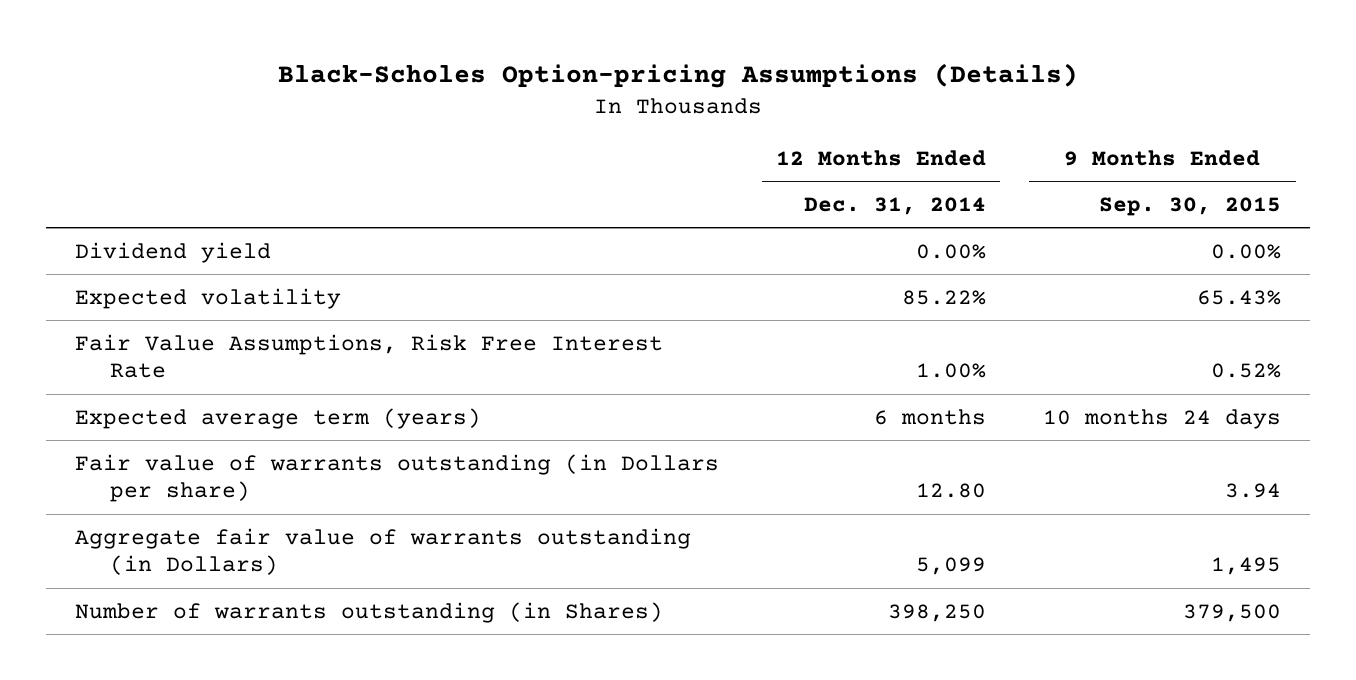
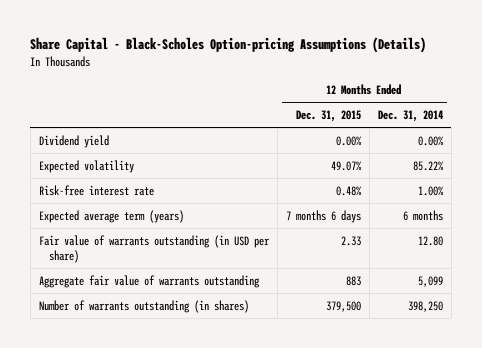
- Black-Scholes Option-pricing Assumptions (Details)
+ Share Capital - Black-Scholes Option-pricing Assumptions (Details)
- | 12 Months Ended Dec. 31, 2014 | 9 Months Ended Sep. 30, 2015
+ | 12 Months Ended Dec. 31, 2015 | 12 Months Ended Dec. 31, 2014
- Fair Value Assumptions, Risk Free Interest Rate | 1.00% | 0.52%
+ Risk-free interest rate | 0.48% | 1.00%
- Fair value of warrants outstanding (in Dollars per share) | 12.80 | 3.94
- Aggregate fair value of warrants outstanding (in Dollars) | 5,099 | 1,495
- Number of warrants outstanding (in Shares) | 398,250 | 379,500
+ Fair value of warrants outstanding (in USD per share) | 2.33 | 12.80
+ Aggregate fair value of warrants outstanding | 883 | 5,099
+ Number of warrants outstanding (in shares) | 379,500 | 398,250

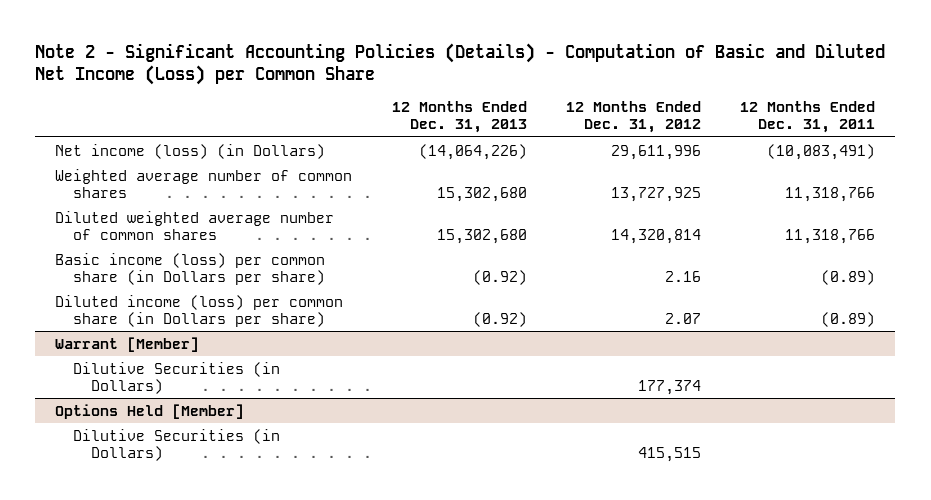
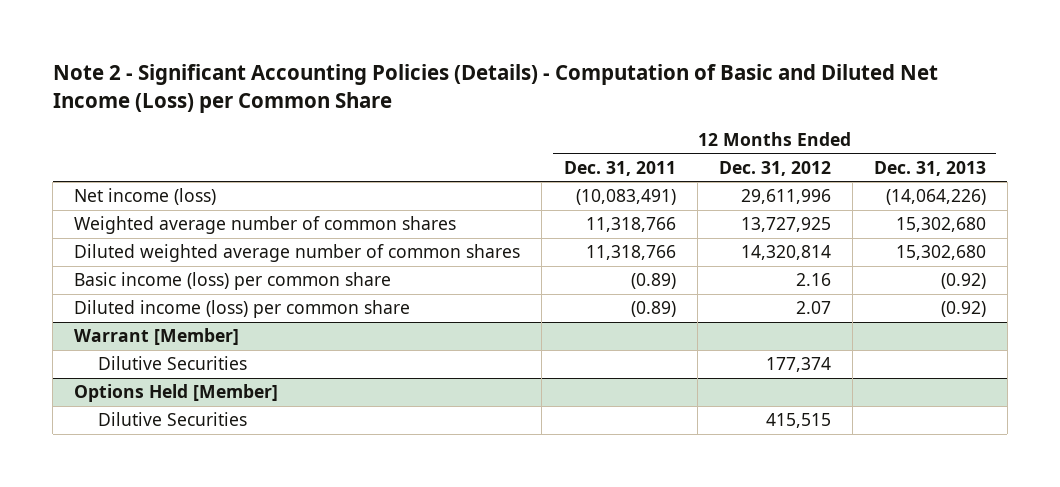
- | 12 Months Ended Dec. 31, 2013 | 12 Months Ended Dec. 31, 2012 | 12 Months Ended Dec. 31, 2011
+ | 12 Months Ended Dec. 31, 2011 | 12 Months Ended Dec. 31, 2012 | 12 Months Ended Dec. 31, 2013
- Net income (loss) (in Dollars) | (14,064,226) | 29,611,996 | (10,083,491)
+ Net income (loss) | (10,083,491) | 29,611,996 | (14,064,226)
- Basic income (loss) per common share (in Dollars per share) | (0.92) | 2.16 | (0.89)
- Diluted income (loss) per common share (in Dollars per share) | (0.92) | 2.07 | (0.89)
+ Basic income (loss) per common share | (0.89) | 2.16 | (0.92)
+ Diluted income (loss) per common share | (0.89) | 2.07 | (0.92)
@ Warrant [Member]
- Dilutive Securities (in Dollars) | | 177,374 |
+ Dilutive Securities | | 177,374 |
@ Options Held [Member]
- Dilutive Securities (in Dollars) | | 415,515 |
+ Dilutive Securities | | 415,515 |

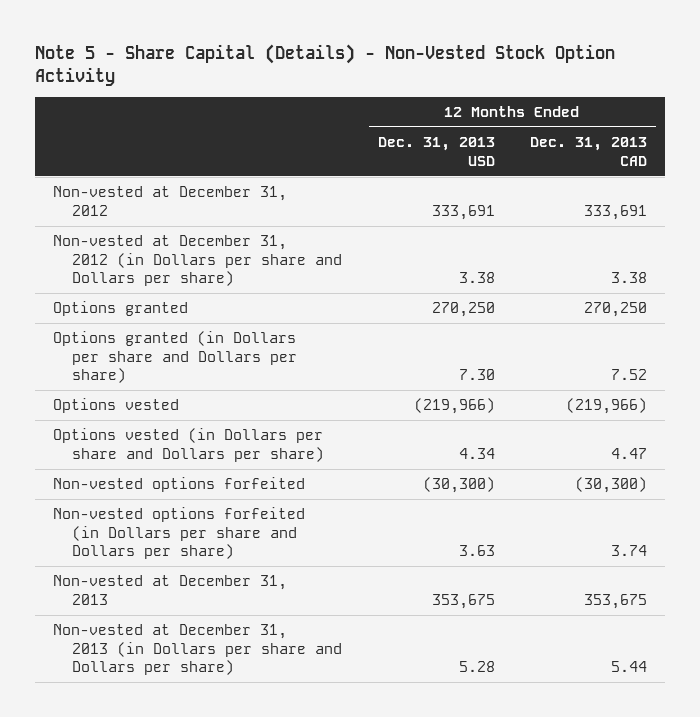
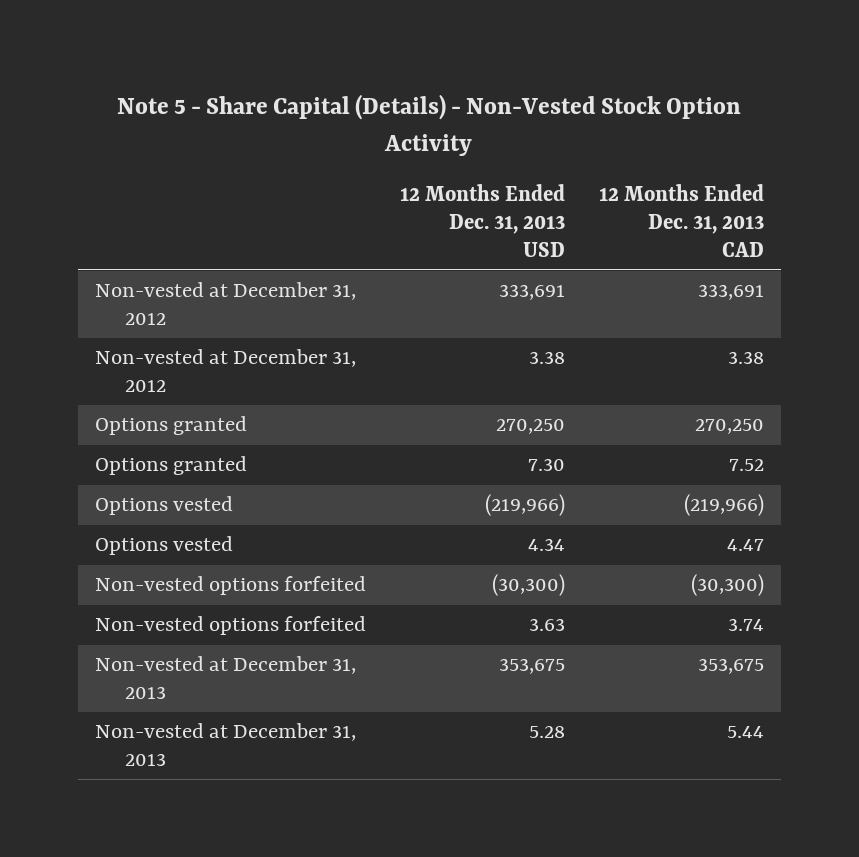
- Non-vested at December 31, 2012 (in Dollars per share and Dollars per share) | 3.38 | 3.38
+ Non-vested at December 31, 2012 | 3.38 | 3.38
- Options granted (in Dollars per share and Dollars per share) | 7.30 | 7.52
+ Options granted | 7.30 | 7.52
- Options vested (in Dollars per share and Dollars per share) | 4.34 | 4.47
+ Options vested | 4.34 | 4.47
- Non-vested options forfeited (in Dollars per share and Dollars per share) | 3.63 | 3.74
+ Non-vested options forfeited | 3.63 | 3.74
- Non-vested at December 31, 2013 (in Dollars per share and Dollars per share) | 5.28 | 5.44
+ Non-vested at December 31, 2013 | 5.28 | 5.44

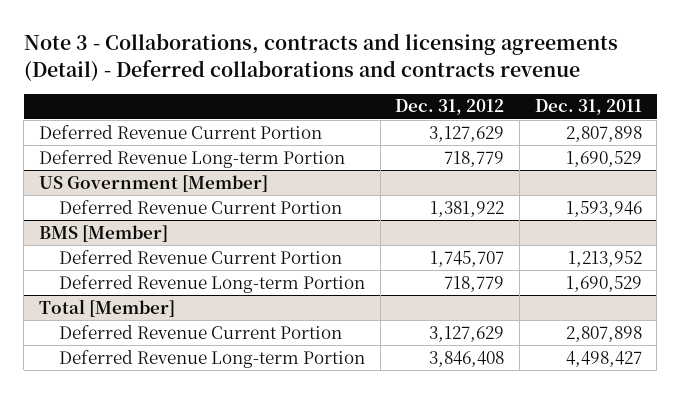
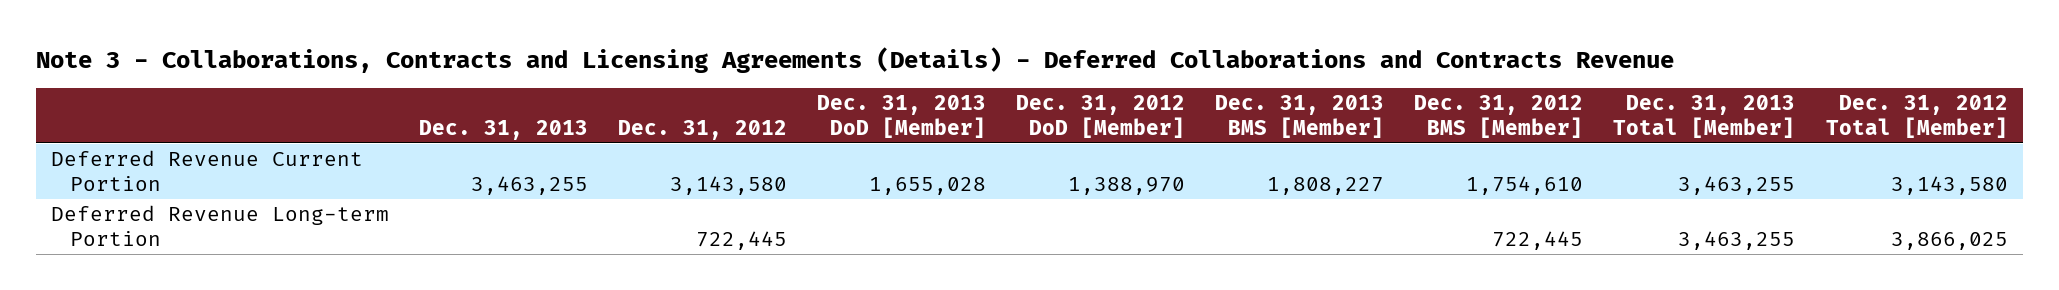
- Note 3 - Collaborations, contracts and licensing agreements (Detail) - Deferred collaborations and contracts revenue
+ Note 3 - Collaborations, Contracts and Licensing Agreements (Details) - Deferred Collaborations and Contracts Revenue
- | Dec. 31, 2012 | Dec. 31, 2011
+ | Dec. 31, 2013 | Dec. 31, 2012 | Dec. 31, 2013 DoD [Member] | Dec. 31, 2012 DoD [Member] | Dec. 31, 2013 BMS [Member] | Dec. 31, 2012 BMS [Member] | Dec. 31, 2013 Total [Member] | Dec. 31, 2012 Total [Member]
- Deferred Revenue Current Portion | 3,127,629 | 2,807,898
- Deferred Revenue Long-term Portion | 718,779 | 1,690,529
- US Government [Member]
- Deferred Revenue Current Portion | 1,381,922 | 1,593,946
- BMS [Member]
- Deferred Revenue Current Portion | 1,745,707 | 1,213,952
- Deferred Revenue Long-term Portion | 718,779 | 1,690,529
- Total [Member]
- Deferred Revenue Current Portion | 3,127,629 | 2,807,898
- Deferred Revenue Long-term Portion | 3,846,408 | 4,498,427
+ Deferred Revenue Current Portion | 3,463,255 | 3,143,580 | 1,655,028 | 1,388,970 | 1,808,227 | 1,754,610 | 3,463,255 | 3,143,580
+ Deferred Revenue Long-term Portion | | 722,445 | | | | 722,445 | 3,463,255 | 3,866,025

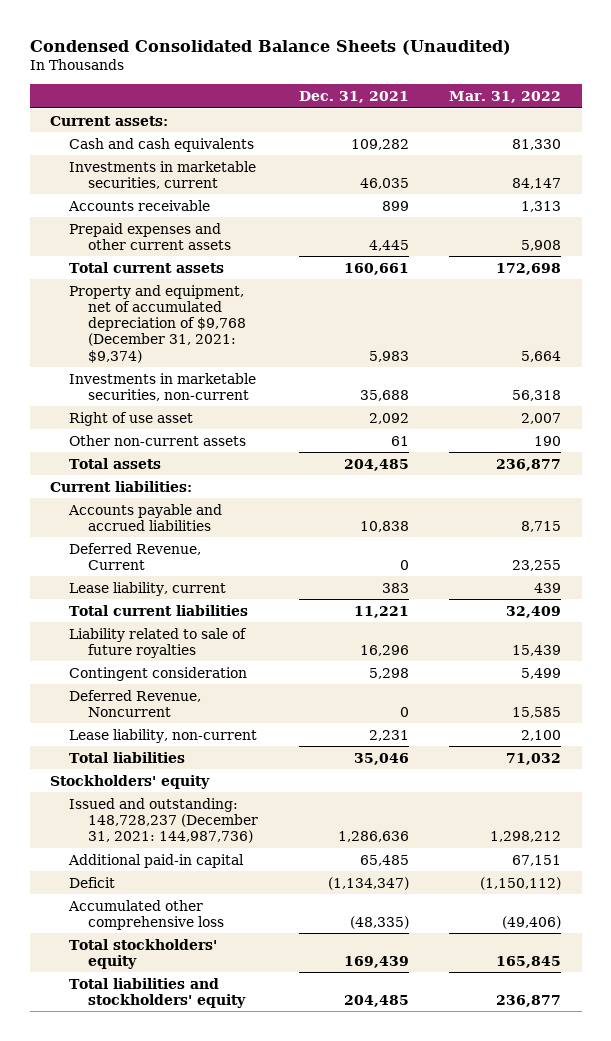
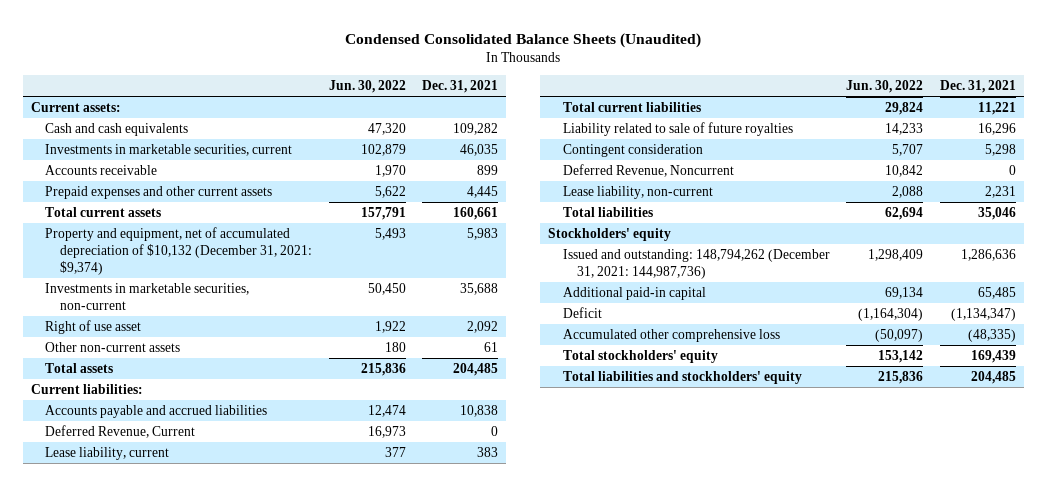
- | Dec. 31, 2021 | Mar. 31, 2022
+ | Jun. 30, 2022 | Dec. 31, 2021
- Property and equipment, net of accumulated depreciation of $9,768 (December 31, 2021: $9,374) | 5,983 | 5,664
+ Property and equipment, net of accumulated depreciation of $10,132 (December 31, 2021: $9,374) | 5,493 | 5,983
- Issued and outstanding: 148,728,237 (December 31, 2021: 144,987,736) | 1,286,636 | 1,298,212
+ Issued and outstanding: 148,794,262 (December 31, 2021: 144,987,736) | 1,298,409 | 1,286,636

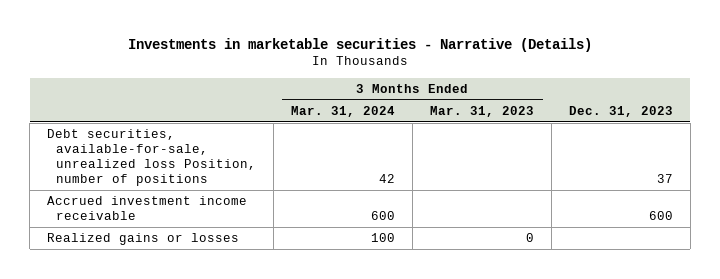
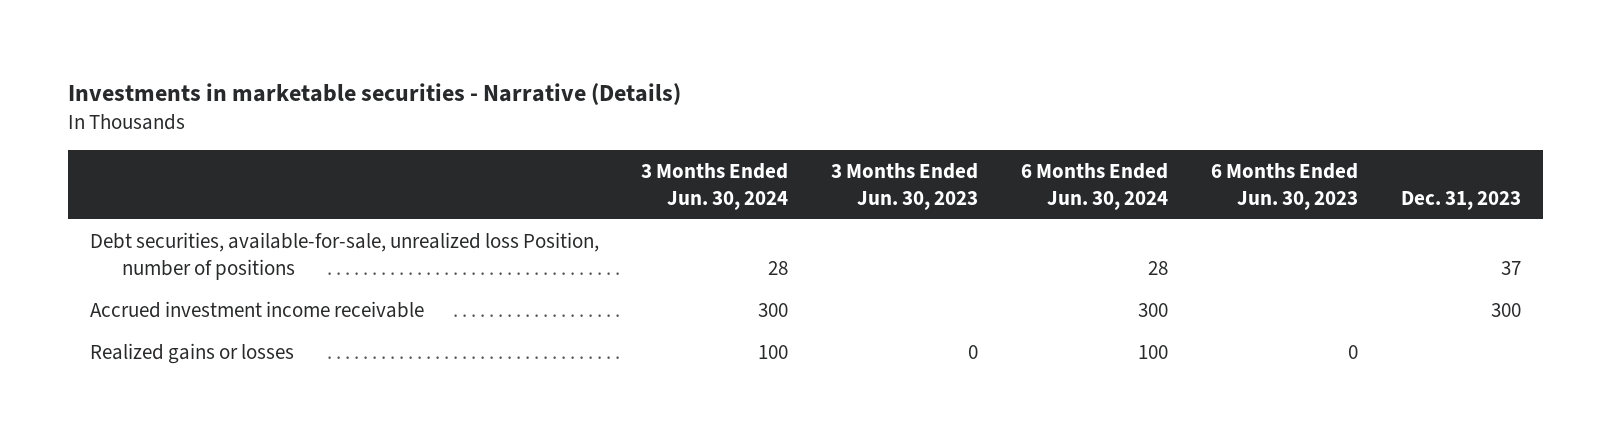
- | 3 Months Ended Mar. 31, 2024 | 3 Months Ended Mar. 31, 2023 | Dec. 31, 2023
+ | 3 Months Ended Jun. 30, 2024 | 3 Months Ended Jun. 30, 2023 | 6 Months Ended Jun. 30, 2024 | 6 Months Ended Jun. 30, 2023 | Dec. 31, 2023
- Accrued investment income receivable | 600 | | 600
+ Accrued investment income receivable | 300 | | 300 | | 300

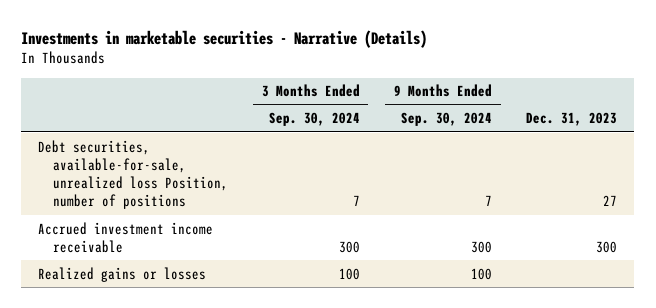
- | 3 Months Ended Jun. 30, 2024 | 3 Months Ended Jun. 30, 2023 | 6 Months Ended Jun. 30, 2024 | 6 Months Ended Jun. 30, 2023 | Dec. 31, 2023
+ | 3 Months Ended Sep. 30, 2024 | 9 Months Ended Sep. 30, 2024 | Dec. 31, 2023
- Debt securities, available-for-sale, unrealized loss Position, number of positions | 28 | | 28 | | 37
+ Debt securities, available-for-sale, unrealized loss Position, number of positions | 7 | 7 | 27

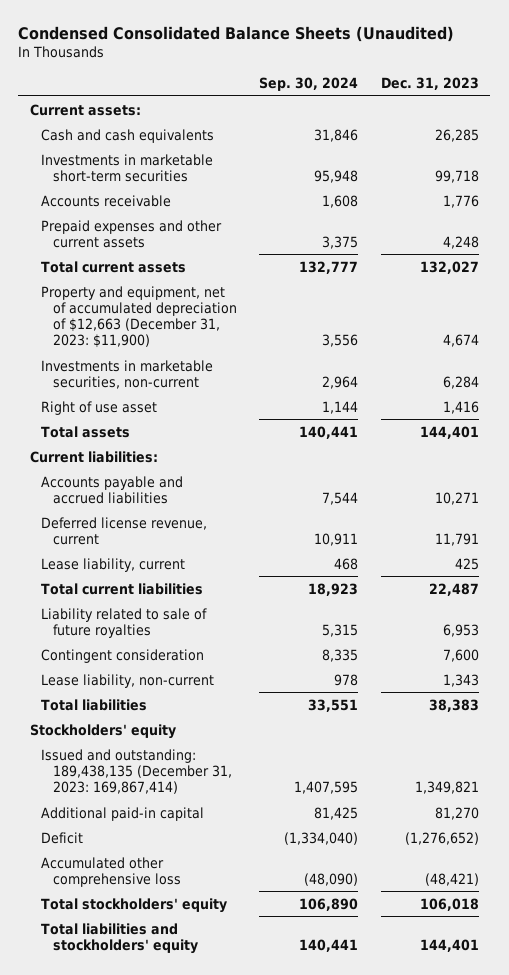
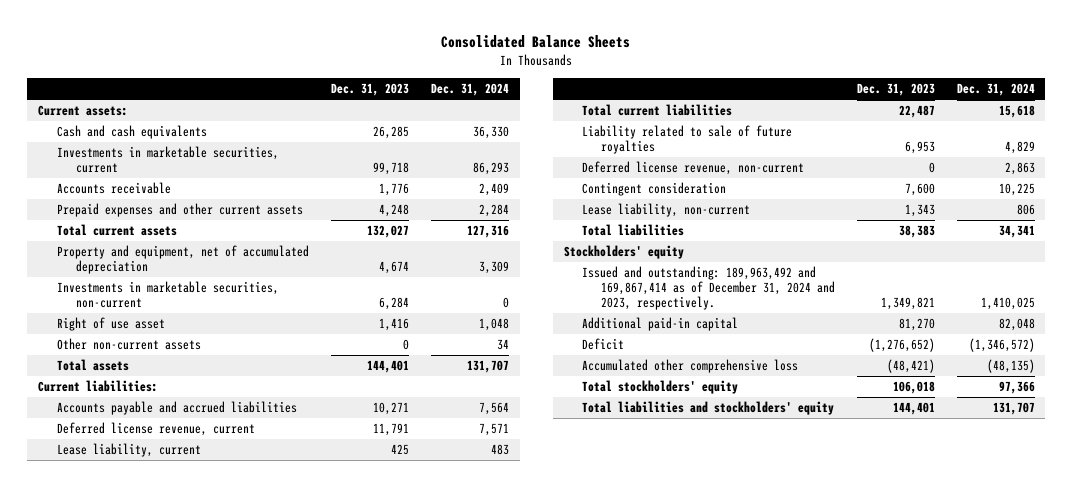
- Condensed Consolidated Balance Sheets (Unaudited)
+ Consolidated Balance Sheets
- | Sep. 30, 2024 | Dec. 31, 2023
+ | Dec. 31, 2023 | Dec. 31, 2024
- Investments in marketable short-term securities | 95,948 | 99,718
+ Investments in marketable securities, current | 99,718 | 86,293
- Property and equipment, net of accumulated depreciation of $12,663 (December 31, 2023: $11,900) | 3,556 | 4,674
+ Property and equipment, net of accumulated depreciation | 4,674 | 3,309
+ Other non-current assets | 0 | 34
+ Deferred license revenue, non-current | 0 | 2,863
- Issued and outstanding: 189,438,135 (December 31, 2023: 169,867,414) | 1,407,595 | 1,349,821
+ Issued and outstanding: 189,963,492 and 169,867,414 as of December 31, 2024 and 2023, respectively. | 1,349,821 | 1,410,025

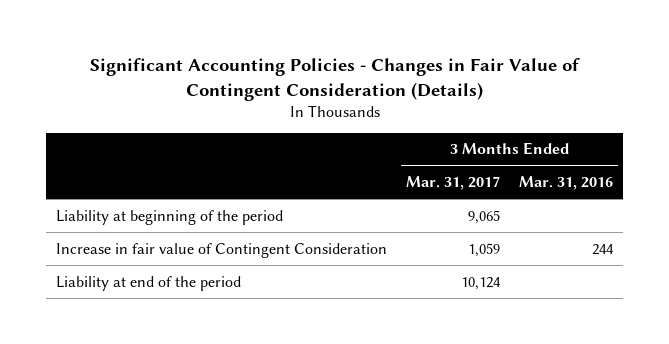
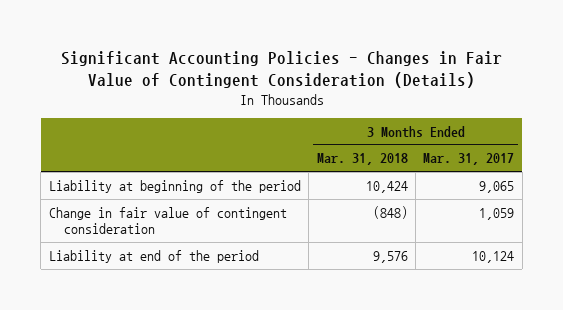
- | 3 Months Ended Mar. 31, 2017 | 3 Months Ended Mar. 31, 2016
+ | 3 Months Ended Mar. 31, 2018 | 3 Months Ended Mar. 31, 2017
- Increase in fair value of Contingent Consideration | 1,059 | 244
+ Change in fair value of contingent consideration | (848) | 1,059

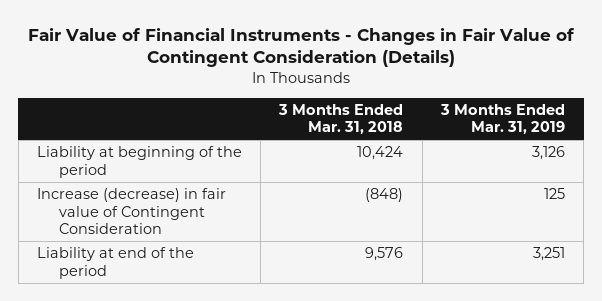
- Significant Accounting Policies - Changes in Fair Value of Contingent Consideration (Details)
+ Fair Value of Financial Instruments - Changes in Fair Value of Contingent Consideration (Details)
- | 3 Months Ended Mar. 31, 2018 | 3 Months Ended Mar. 31, 2017
+ | 3 Months Ended Mar. 31, 2018 | 3 Months Ended Mar. 31, 2019
- Change in fair value of contingent consideration | (848) | 1,059
+ Increase (decrease) in fair value of Contingent Consideration | (848) | 125

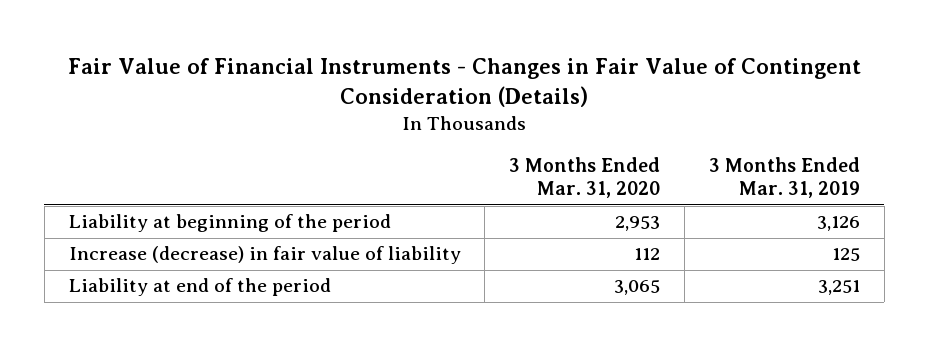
- | 3 Months Ended Mar. 31, 2018 | 3 Months Ended Mar. 31, 2019
+ | 3 Months Ended Mar. 31, 2020 | 3 Months Ended Mar. 31, 2019
- Increase (decrease) in fair value of Contingent Consideration | (848) | 125
+ Increase (decrease) in fair value of liability | 112 | 125

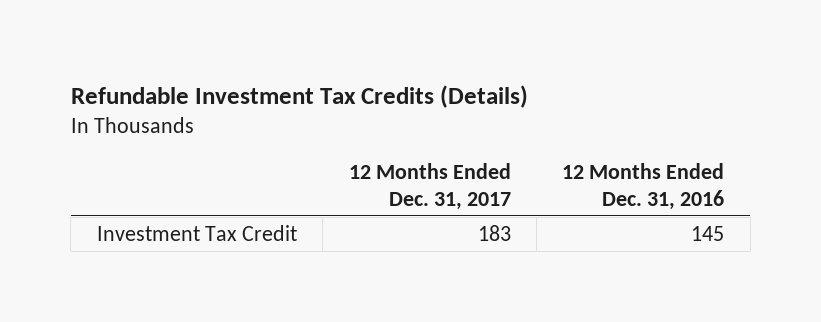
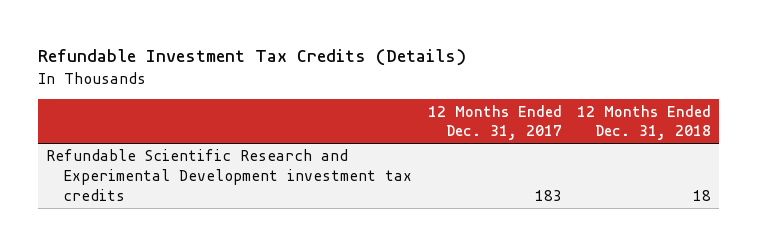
- | 12 Months Ended Dec. 31, 2017 | 12 Months Ended Dec. 31, 2016
+ | 12 Months Ended Dec. 31, 2017 | 12 Months Ended Dec. 31, 2018
- Investment Tax Credit | 183 | 145
+ Refundable Scientific Research and Experimental Development investment tax credits | 183 | 18

